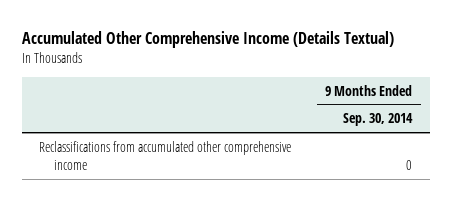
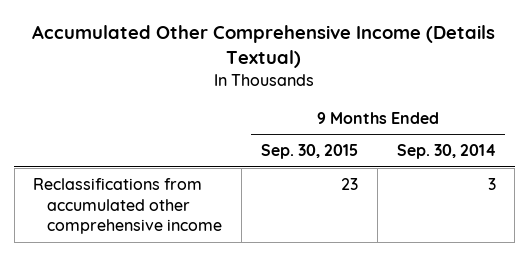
- | 9 Months Ended Sep. 30, 2014
+ | 9 Months Ended Sep. 30, 2015 | 9 Months Ended Sep. 30, 2014
- Reclassifications from accumulated other comprehensive income | 0
+ Reclassifications from accumulated other comprehensive income | 23 | 3

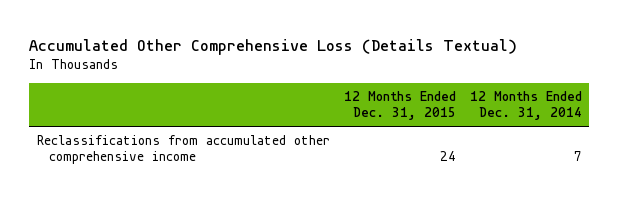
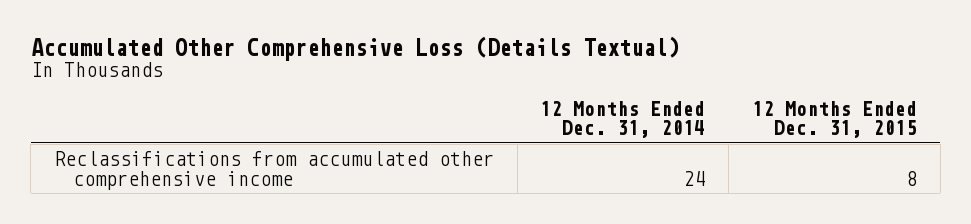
- | 12 Months Ended Dec. 31, 2015 | 12 Months Ended Dec. 31, 2014
+ | 12 Months Ended Dec. 31, 2014 | 12 Months Ended Dec. 31, 2015
- Reclassifications from accumulated other comprehensive income | 24 | 7
+ Reclassifications from accumulated other comprehensive income | 24 | 8

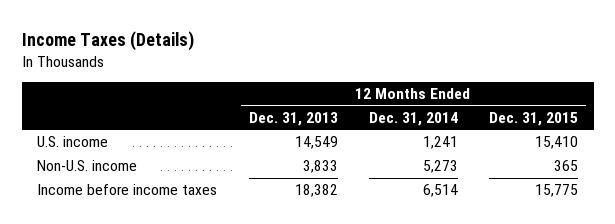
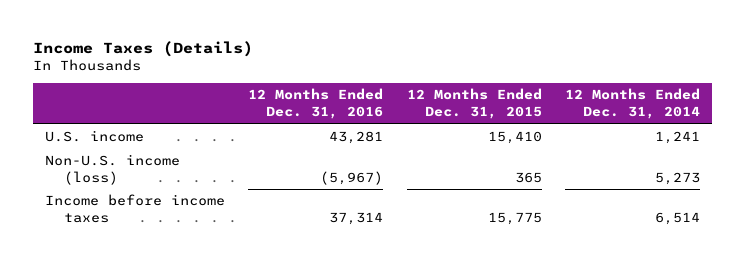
- | 12 Months Ended Dec. 31, 2013 | 12 Months Ended Dec. 31, 2014 | 12 Months Ended Dec. 31, 2015
+ | 12 Months Ended Dec. 31, 2016 | 12 Months Ended Dec. 31, 2015 | 12 Months Ended Dec. 31, 2014
- Non-U.S. income | 3,833 | 5,273 | 365
+ Non-U.S. income (loss) | (5,967) | 365 | 5,273

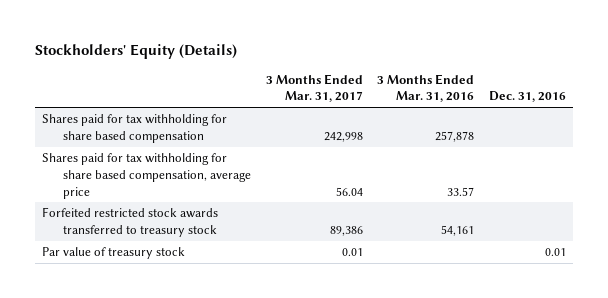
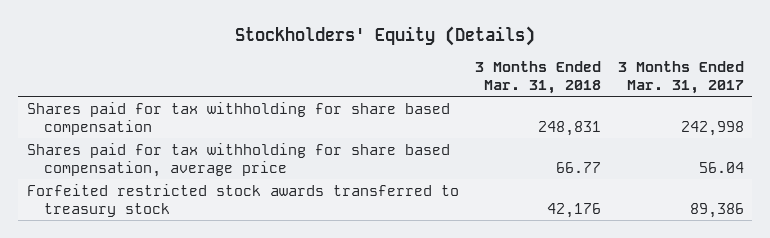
- | 3 Months Ended Mar. 31, 2017 | 3 Months Ended Mar. 31, 2016 | Dec. 31, 2016
+ | 3 Months Ended Mar. 31, 2018 | 3 Months Ended Mar. 31, 2017
- Par value of treasury stock | 0.01 | | 0.01

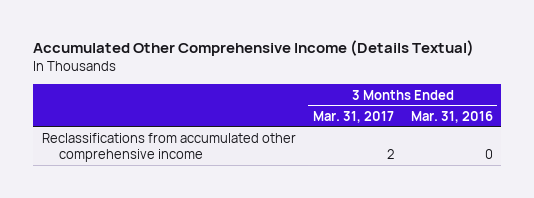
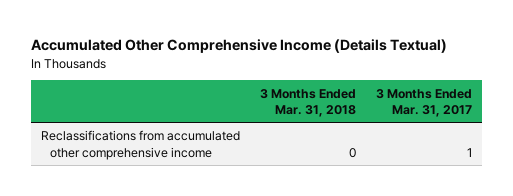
- | 3 Months Ended Mar. 31, 2017 | 3 Months Ended Mar. 31, 2016
+ | 3 Months Ended Mar. 31, 2018 | 3 Months Ended Mar. 31, 2017
- Reclassifications from accumulated other comprehensive income | 2 | 0
+ Reclassifications from accumulated other comprehensive income | 0 | 1

